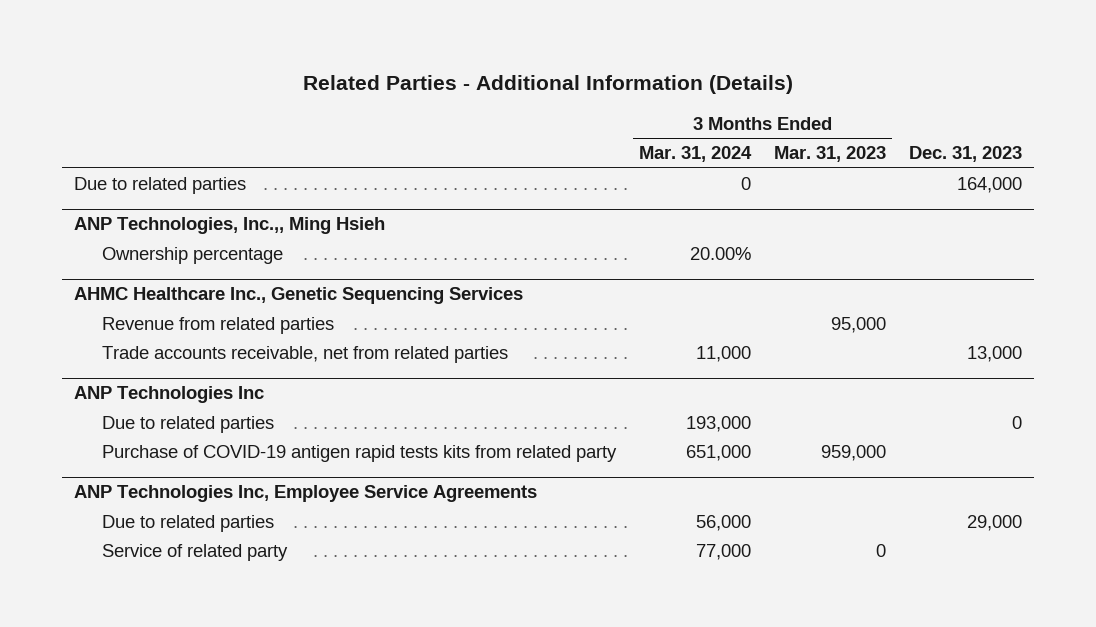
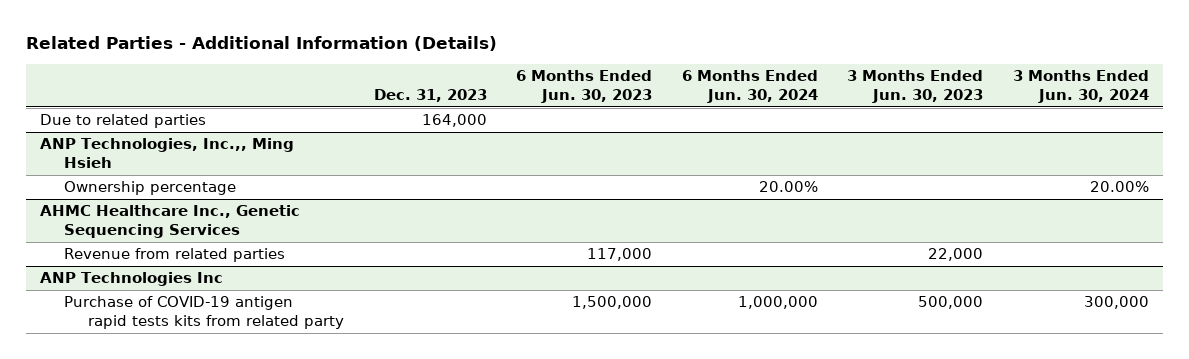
- | 3 Months Ended Mar. 31, 2024 | 3 Months Ended Mar. 31, 2023 | Dec. 31, 2023
+ | Dec. 31, 2023 | 6 Months Ended Jun. 30, 2023 | 6 Months Ended Jun. 30, 2024 | 3 Months Ended Jun. 30, 2023 | 3 Months Ended Jun. 30, 2024
@ AHMC Healthcare Inc., Genetic Sequencing Services
- Trade accounts receivable, net from related parties | 11,000 | | 13,000
@ ANP Technologies Inc
- Due to related parties | 193,000 | | 0
- ANP Technologies Inc, Employee Service Agreements
- Due to related parties | 56,000 | | 29,000
- Service of related party | 77,000 | 0 |

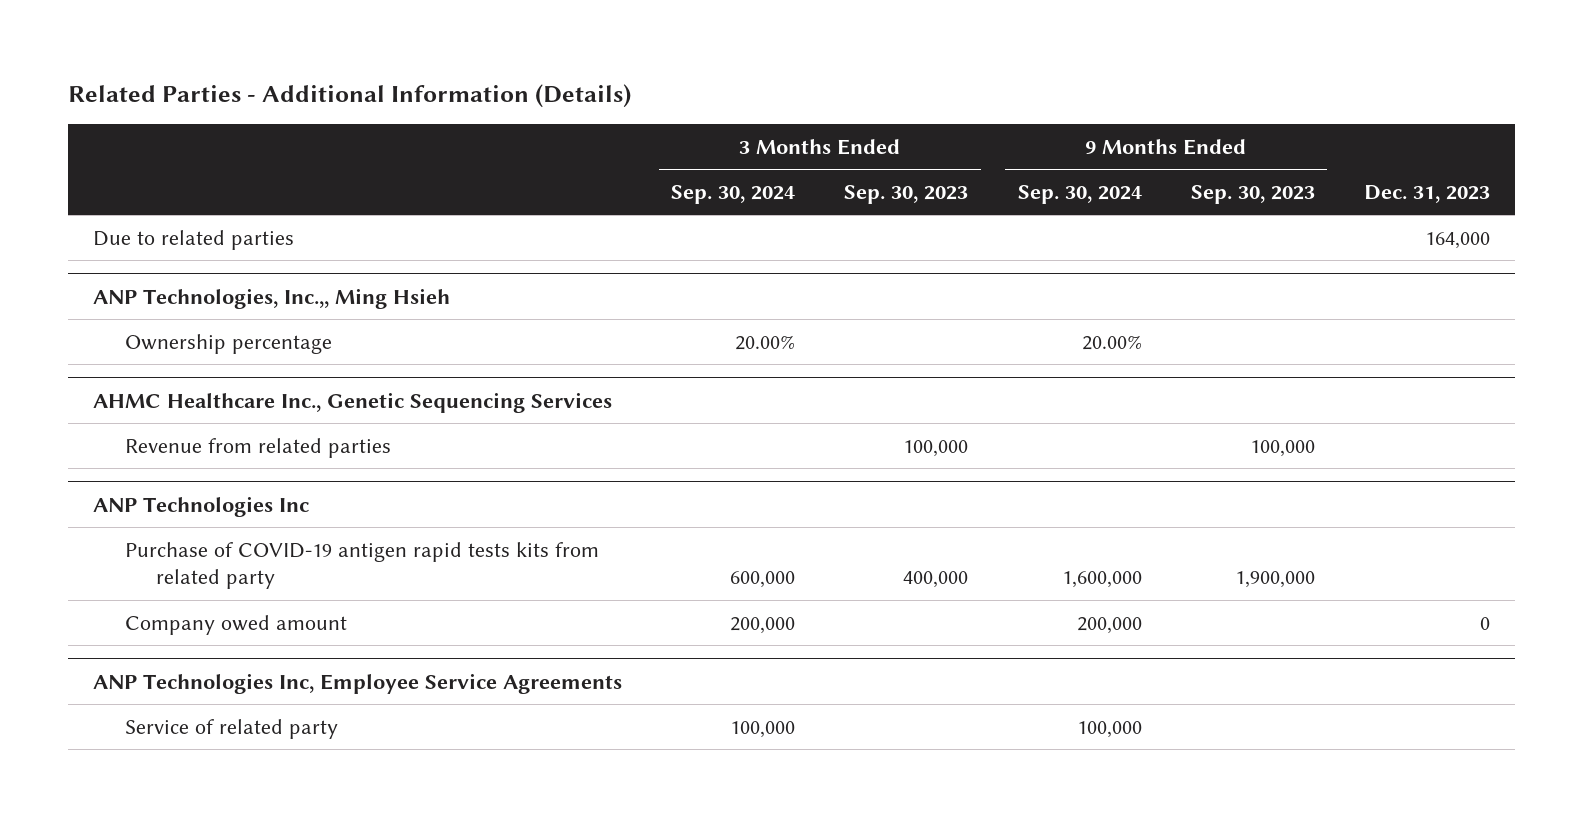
- | Dec. 31, 2023 | 6 Months Ended Jun. 30, 2023 | 6 Months Ended Jun. 30, 2024 | 3 Months Ended Jun. 30, 2023 | 3 Months Ended Jun. 30, 2024
+ | 3 Months Ended Sep. 30, 2024 | 3 Months Ended Sep. 30, 2023 | 9 Months Ended Sep. 30, 2024 | 9 Months Ended Sep. 30, 2023 | Dec. 31, 2023
@ ANP Technologies Inc
+ Company owed amount | 200,000 | | 200,000 | | 0
+ ANP Technologies Inc, Employee Service Agreements
+ Service of related party | 100,000 | | 100,000 | |

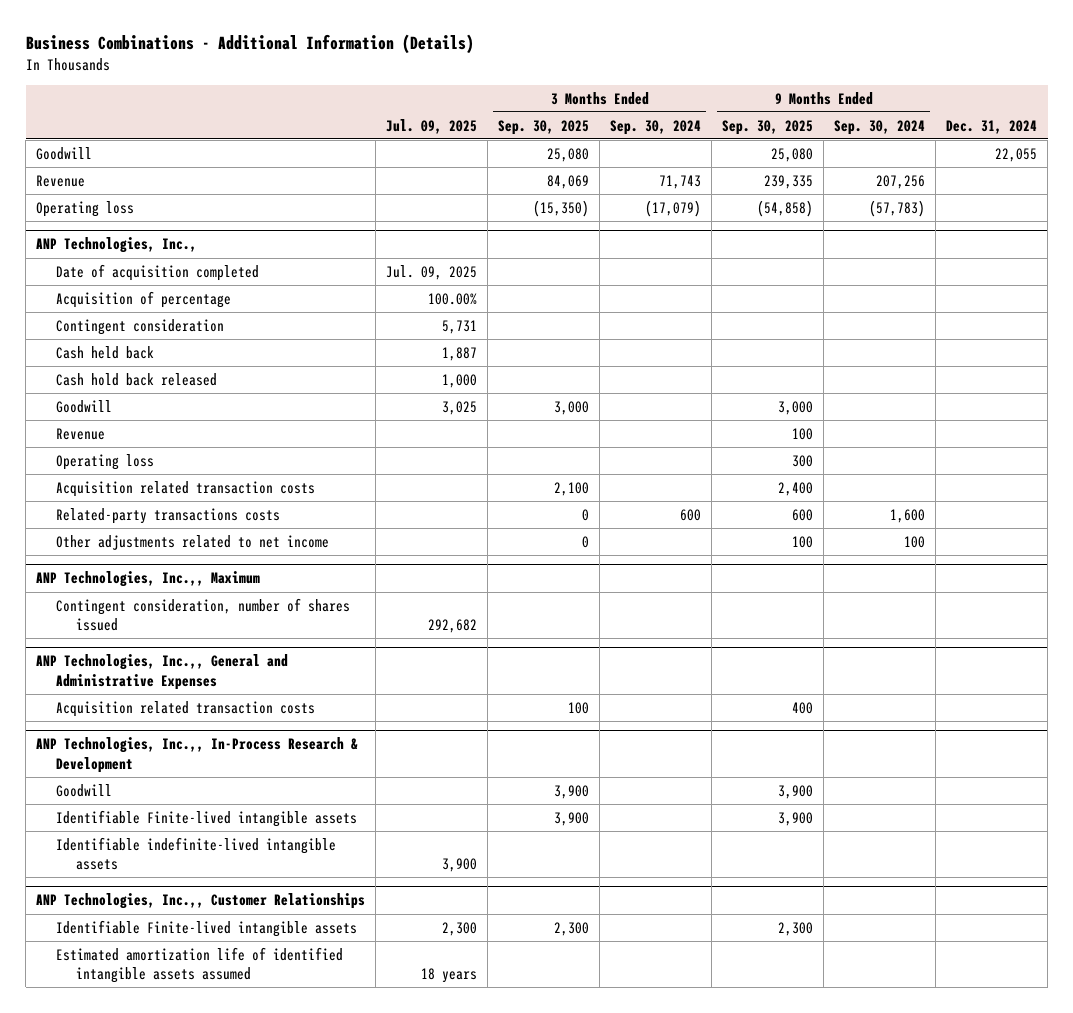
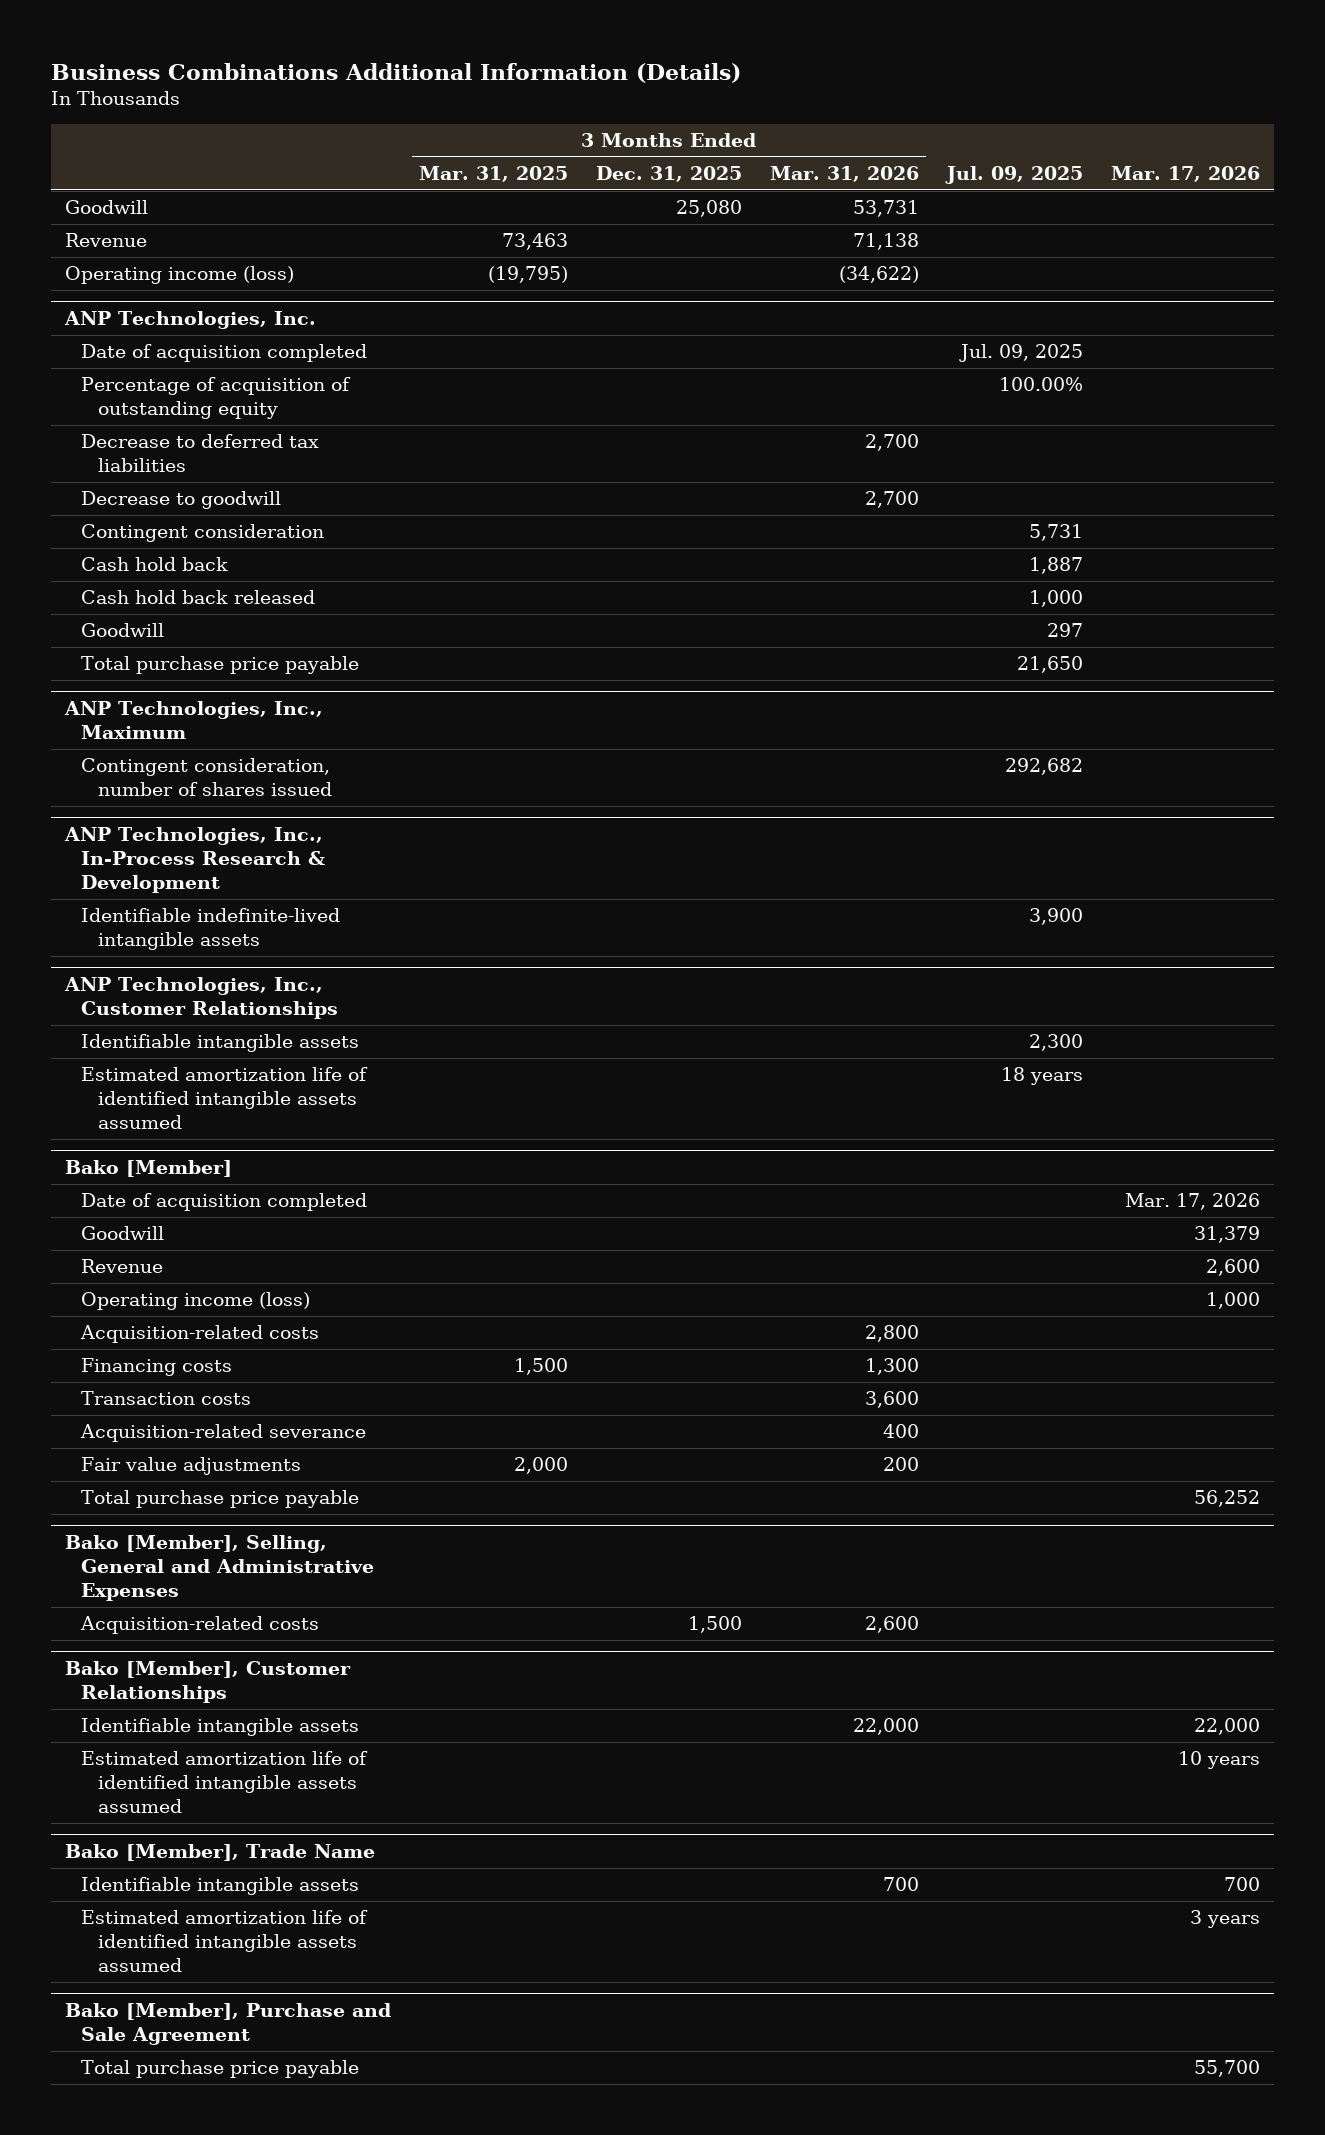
- Business Combinations - Additional Information (Details)
+ Business Combinations Additional Information (Details)
- | Jul. 09, 2025 | 3 Months Ended Sep. 30, 2025 | 3 Months Ended Sep. 30, 2024 | 9 Months Ended Sep. 30, 2025 | 9 Months Ended Sep. 30, 2024 | Dec. 31, 2024
+ | 3 Months Ended Mar. 31, 2025 | 3 Months Ended Dec. 31, 2025 | 3 Months Ended Mar. 31, 2026 | Jul. 09, 2025 | Mar. 17, 2026
- Operating loss | | (15,350) | (17,079) | (54,858) | (57,783) |
- ANP Technologies, Inc.,
+ Operating income (loss) | (19,795) | | (34,622) | |
+ ANP Technologies, Inc.
- Acquisition of percentage | 100.00% | | | | |
+ Percentage of acquisition of outstanding equity | | | | 100.00% |
+ Decrease to deferred tax liabilities | | | 2,700 | |
+ Decrease to goodwill | | | 2,700 | |
- Cash held back | 1,887 | | | | |
+ Cash hold back | | | | 1,887 |
- Goodwill | 3,025 | 3,000 | | 3,000 | |
- Revenue | | | | 100 | |
- Operating loss | | | | 300 | |
- Acquisition related transaction costs | | 2,100 | | 2,400 | |
- Related-party transactions costs | | 0 | 600 | 600 | 1,600 |
- Other adjustments related to net income | | 0 | | 100 | 100 |
- ANP Technologies, Inc.,, Maximum
+ Goodwill | | | | 297 |
+ Total purchase price payable | | | | 21,650 |
+ ANP Technologies, Inc., Maximum
- ANP Technologies, Inc.,, General and Administrative Expenses
- Acquisition related transaction costs | | 100 | | 400 | |
- ANP Technologies, Inc.,, In-Process Research & Development
- Goodwill | | 3,900 | | 3,900 | |
- Identifiable Finite-lived intangible assets | | 3,900 | | 3,900 | |
+ ANP Technologies, Inc., In-Process Research & Development
- ANP Technologies, Inc.,, Customer Relationships
- Identifiable Finite-lived intangible assets | 2,300 | 2,300 | | 2,300 | |
+ ANP Technologies, Inc., Customer Relationships
+ Identifiable intangible assets | | | | 2,300 |
+ Bako [Member]
+ Date of acquisition completed | | | | | Mar. 17, 2026
+ Goodwill | | | | | 31,379
+ Revenue | | | | | 2,600
+ Operating income (loss) | | | | | 1,000
+ Acquisition-related costs | | | 2,800 | |
+ Financing costs | 1,500 | | 1,300 | |
+ Transaction costs | | | 3,600 | |
+ Acquisition-related severance | | | 400 | |
+ Fair value adjustments | 2,000 | | 200 | |
+ Total purchase price payable | | | | | 56,252
+ Bako [Member], Selling, General and Administrative Expenses
+ Acquisition-related costs | | 1,500 | 2,600 | |
+ Bako [Member], Customer Relationships
+ Identifiable intangible assets | | | 22,000 | | 22,000
+ Estimated amortization life of identified intangible assets assumed | | | | | 10 years
+ Bako [Member], Trade Name
+ Identifiable intangible assets | | | 700 | | 700
+ Estimated amortization life of identified intangible assets assumed | | | | | 3 years
+ Bako [Member], Purchase and Sale Agreement
+ Total purchase price payable | | | | | 55,700

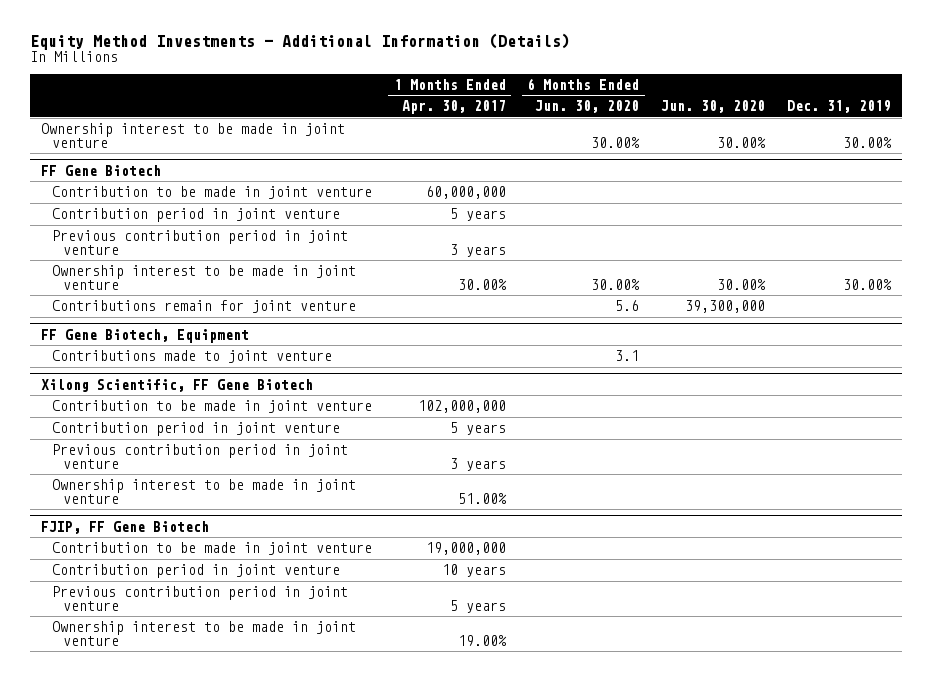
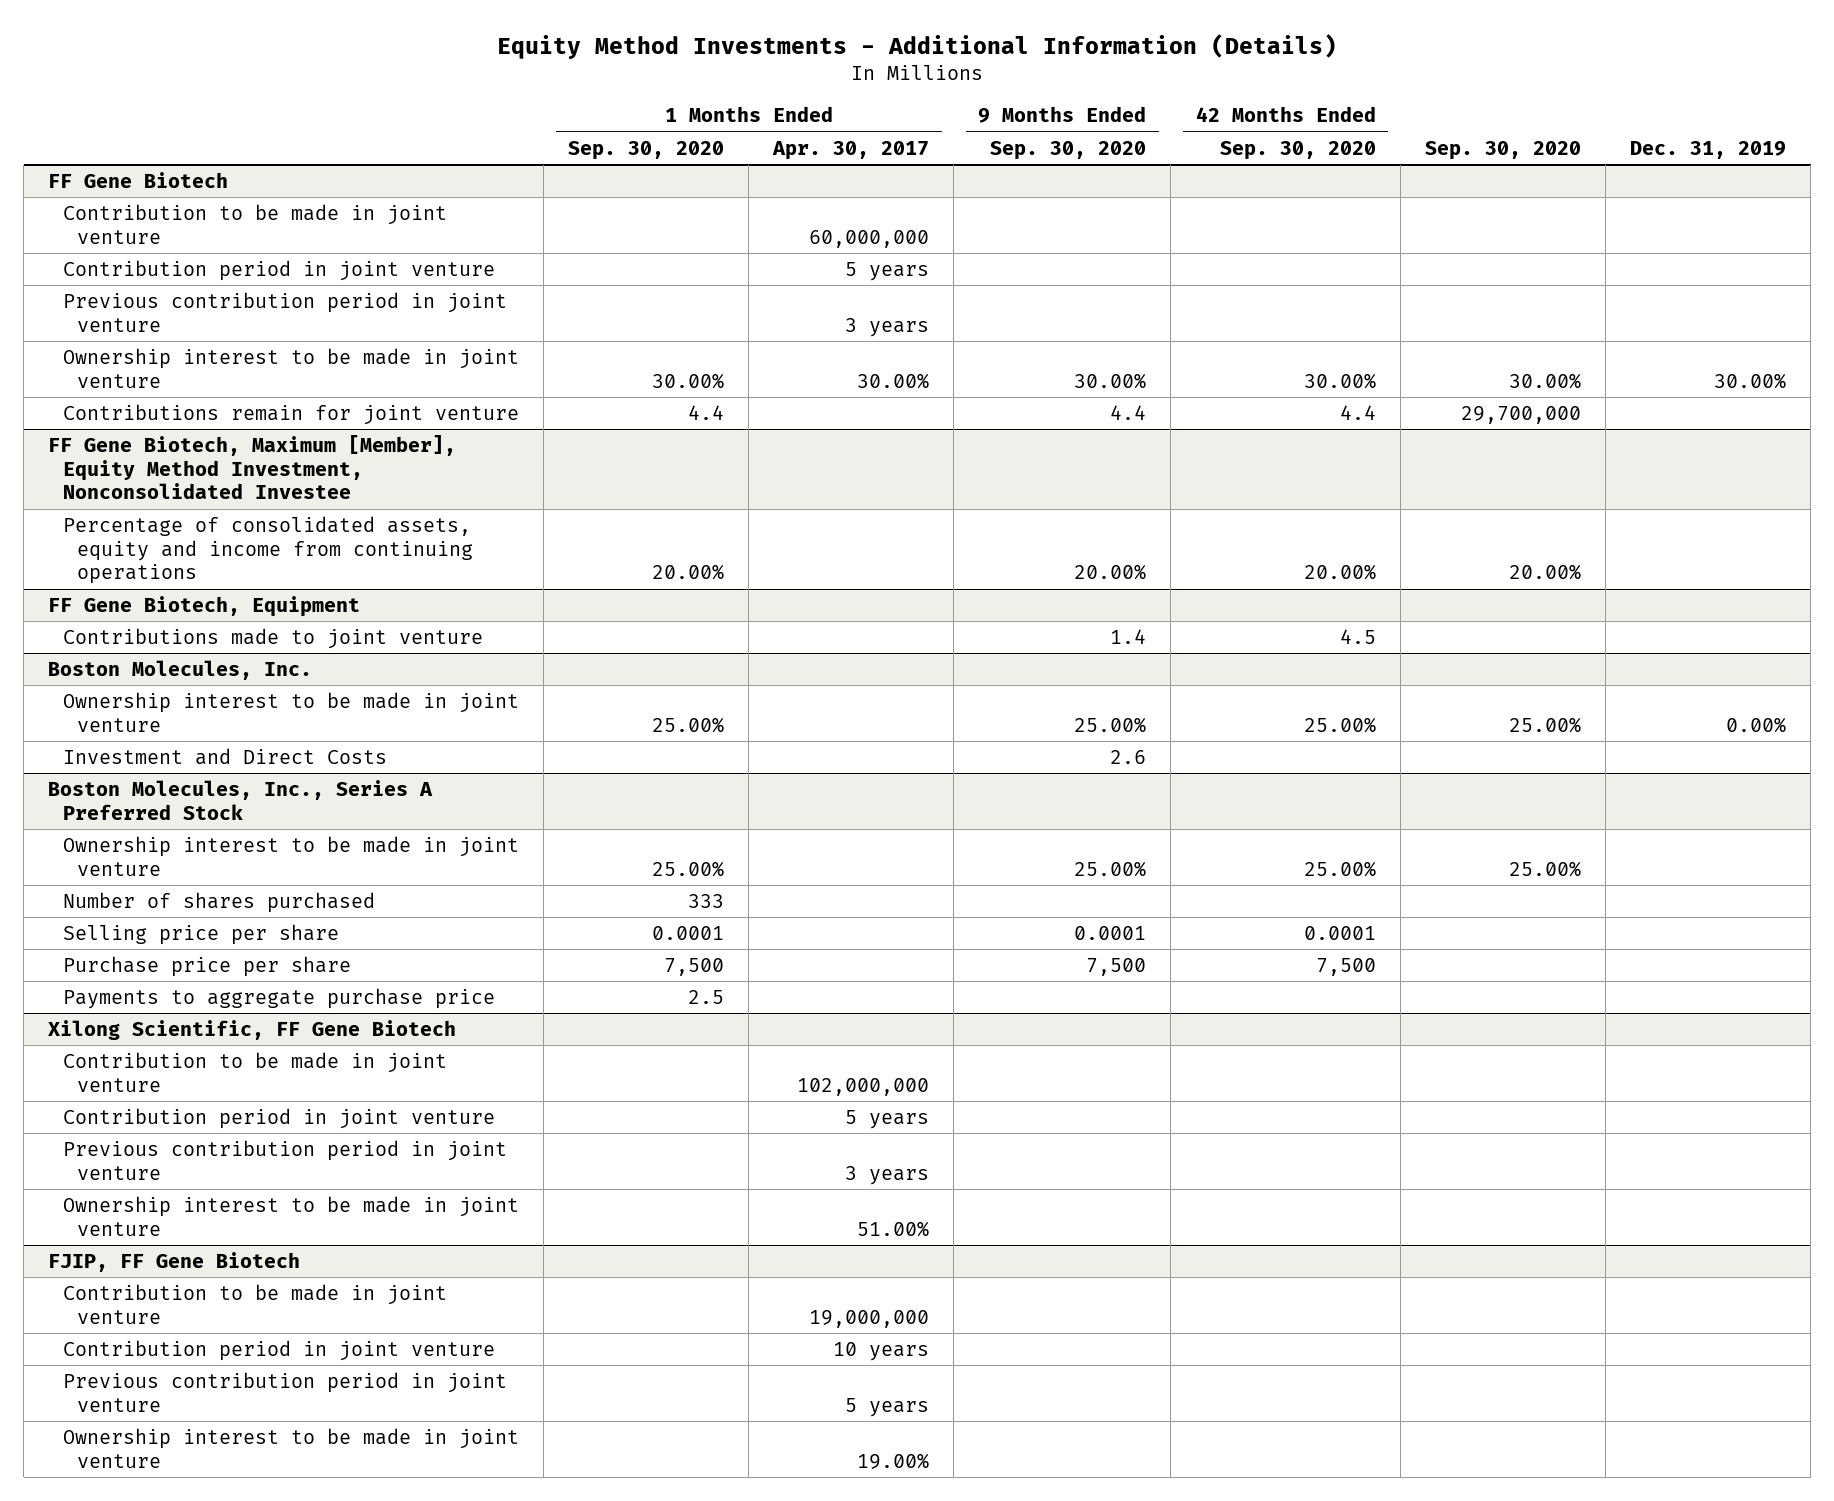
- | 1 Months Ended Apr. 30, 2017 | 6 Months Ended Jun. 30, 2020 | Jun. 30, 2020 | Dec. 31, 2019
+ | 1 Months Ended Sep. 30, 2020 | 1 Months Ended Apr. 30, 2017 | 9 Months Ended Sep. 30, 2020 | 42 Months Ended Sep. 30, 2020 | Sep. 30, 2020 | Dec. 31, 2019
- Ownership interest to be made in joint venture | | 30.00% | 30.00% | 30.00%
+ FF Gene Biotech, Maximum [Member], Equity Method Investment, Nonconsolidated Investee
+ Percentage of consolidated assets, equity and income from continuing operations | 20.00% | | 20.00% | 20.00% | 20.00% |
+ Boston Molecules, Inc.
+ Ownership interest to be made in joint venture | 25.00% | | 25.00% | 25.00% | 25.00% | 0.00%
+ Investment and Direct Costs | | | 2.6 | | |
+ Boston Molecules, Inc., Series A Preferred Stock
+ Ownership interest to be made in joint venture | 25.00% | | 25.00% | 25.00% | 25.00% |
+ Number of shares purchased | 333 | | | | |
+ Selling price per share | 0.0001 | | 0.0001 | 0.0001 | |
+ Purchase price per share | 7,500 | | 7,500 | 7,500 | |
+ Payments to aggregate purchase price | 2.5 | | | | |

